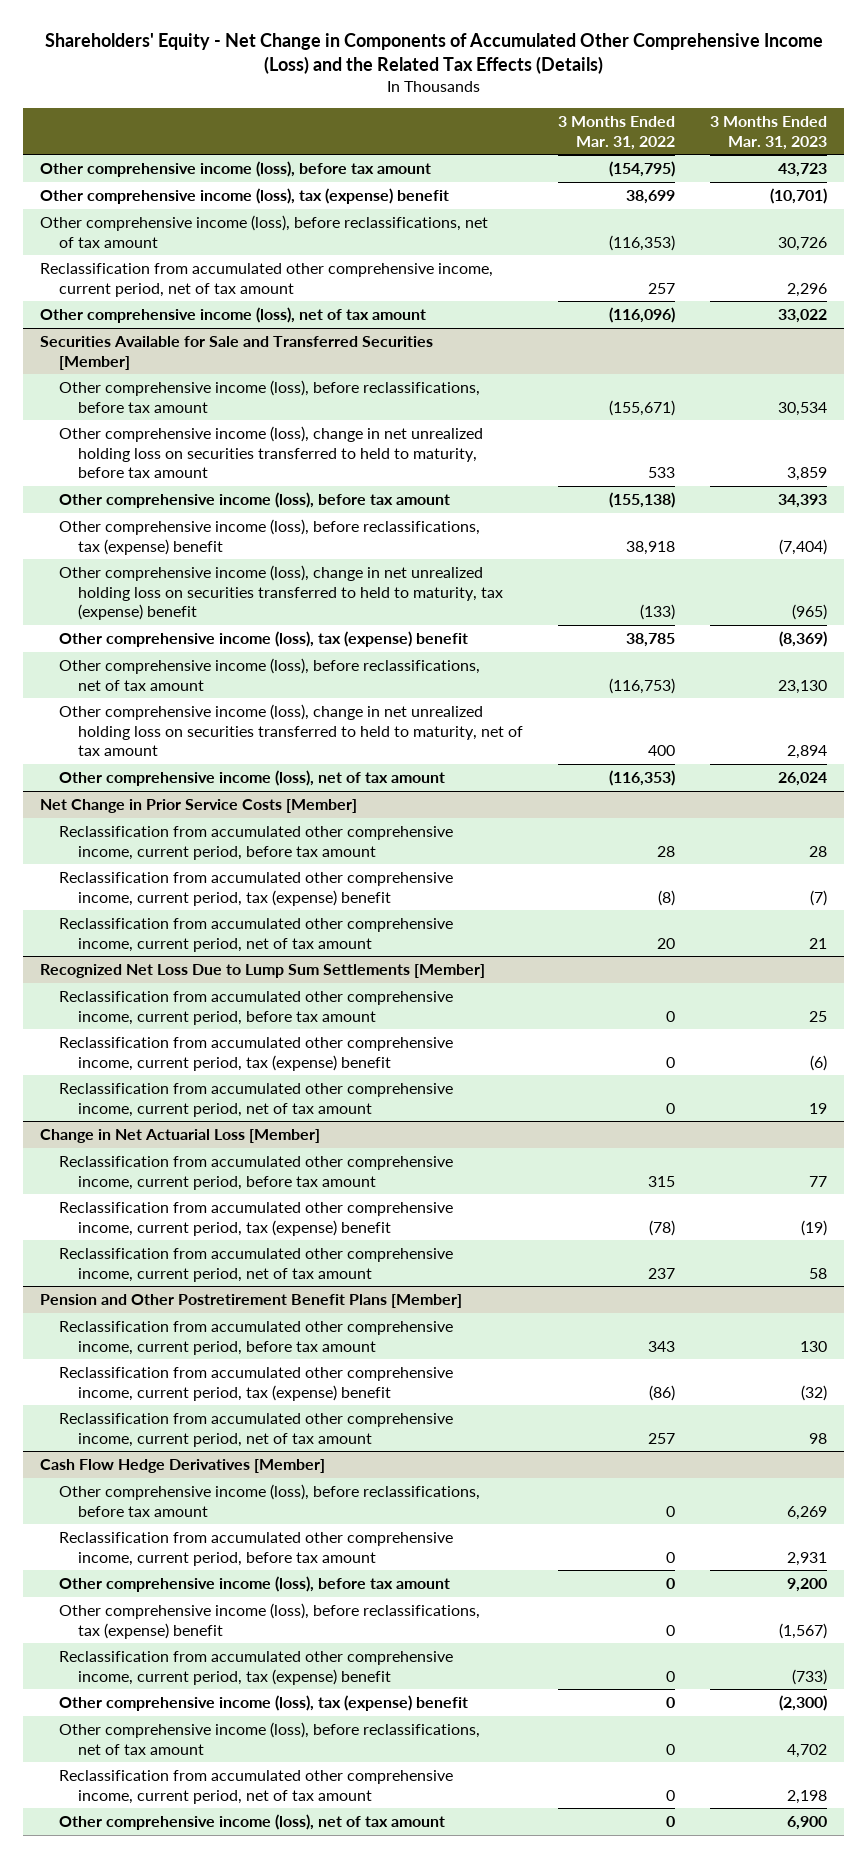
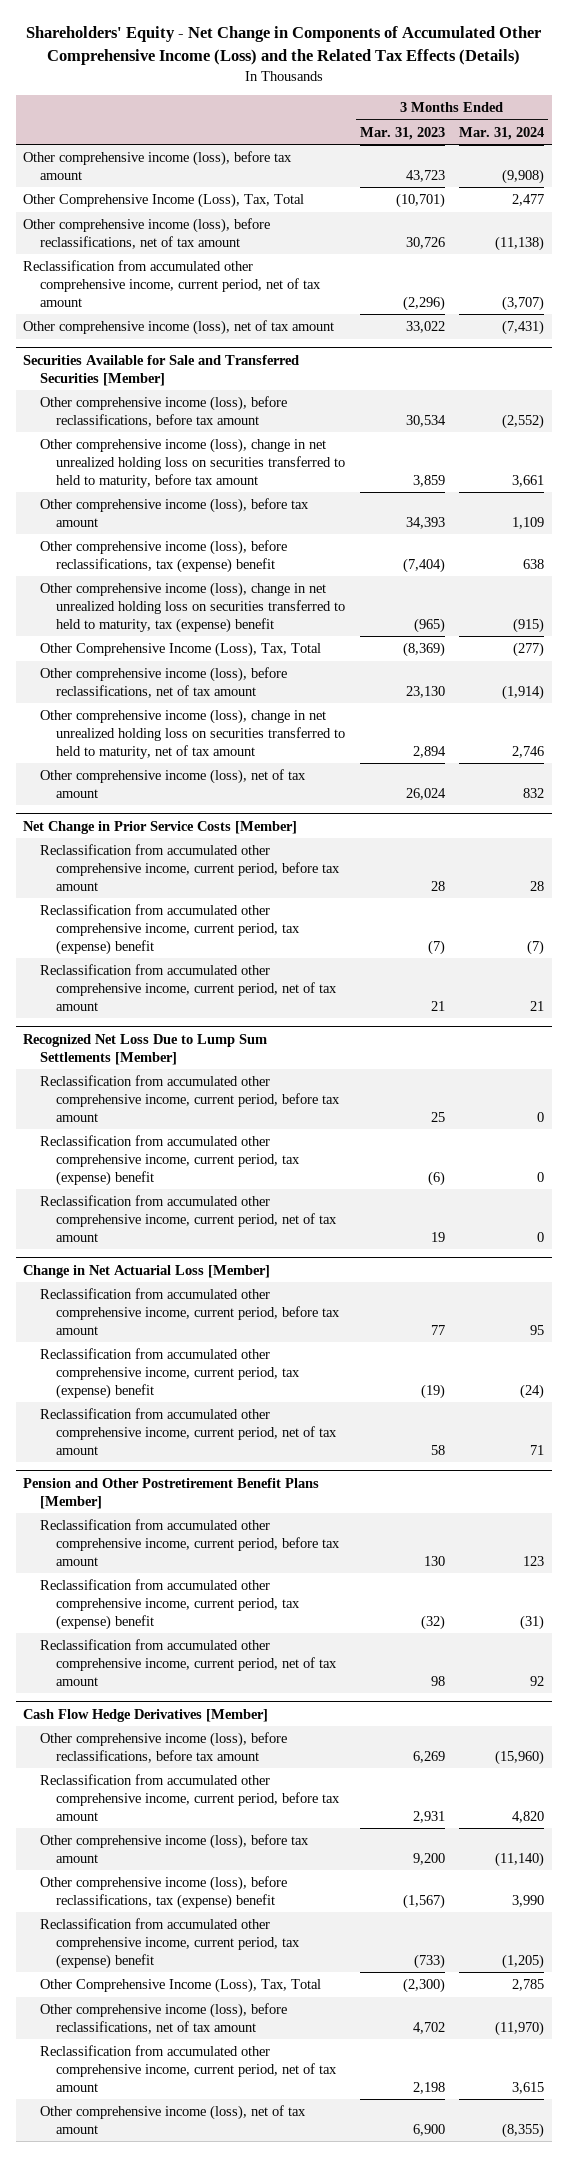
- | 3 Months Ended Mar. 31, 2022 | 3 Months Ended Mar. 31, 2023
+ | 3 Months Ended Mar. 31, 2023 | 3 Months Ended Mar. 31, 2024
- Other comprehensive income (loss), tax (expense) benefit | 38,699 | (10,701)
+ Other Comprehensive Income (Loss), Tax, Total | (10,701) | 2,477
- Reclassification from accumulated other comprehensive income, current period, net of tax amount | 257 | 2,296
+ Reclassification from accumulated other comprehensive income, current period, net of tax amount | (2,296) | (3,707)
@ Securities Available for Sale and Transferred Securities [Member]
- Other comprehensive income (loss), tax (expense) benefit | 38,785 | (8,369)
+ Other Comprehensive Income (Loss), Tax, Total | (8,369) | (277)
@ Cash Flow Hedge Derivatives [Member]
- Other comprehensive income (loss), tax (expense) benefit | 0 | (2,300)
+ Other Comprehensive Income (Loss), Tax, Total | (2,300) | 2,785

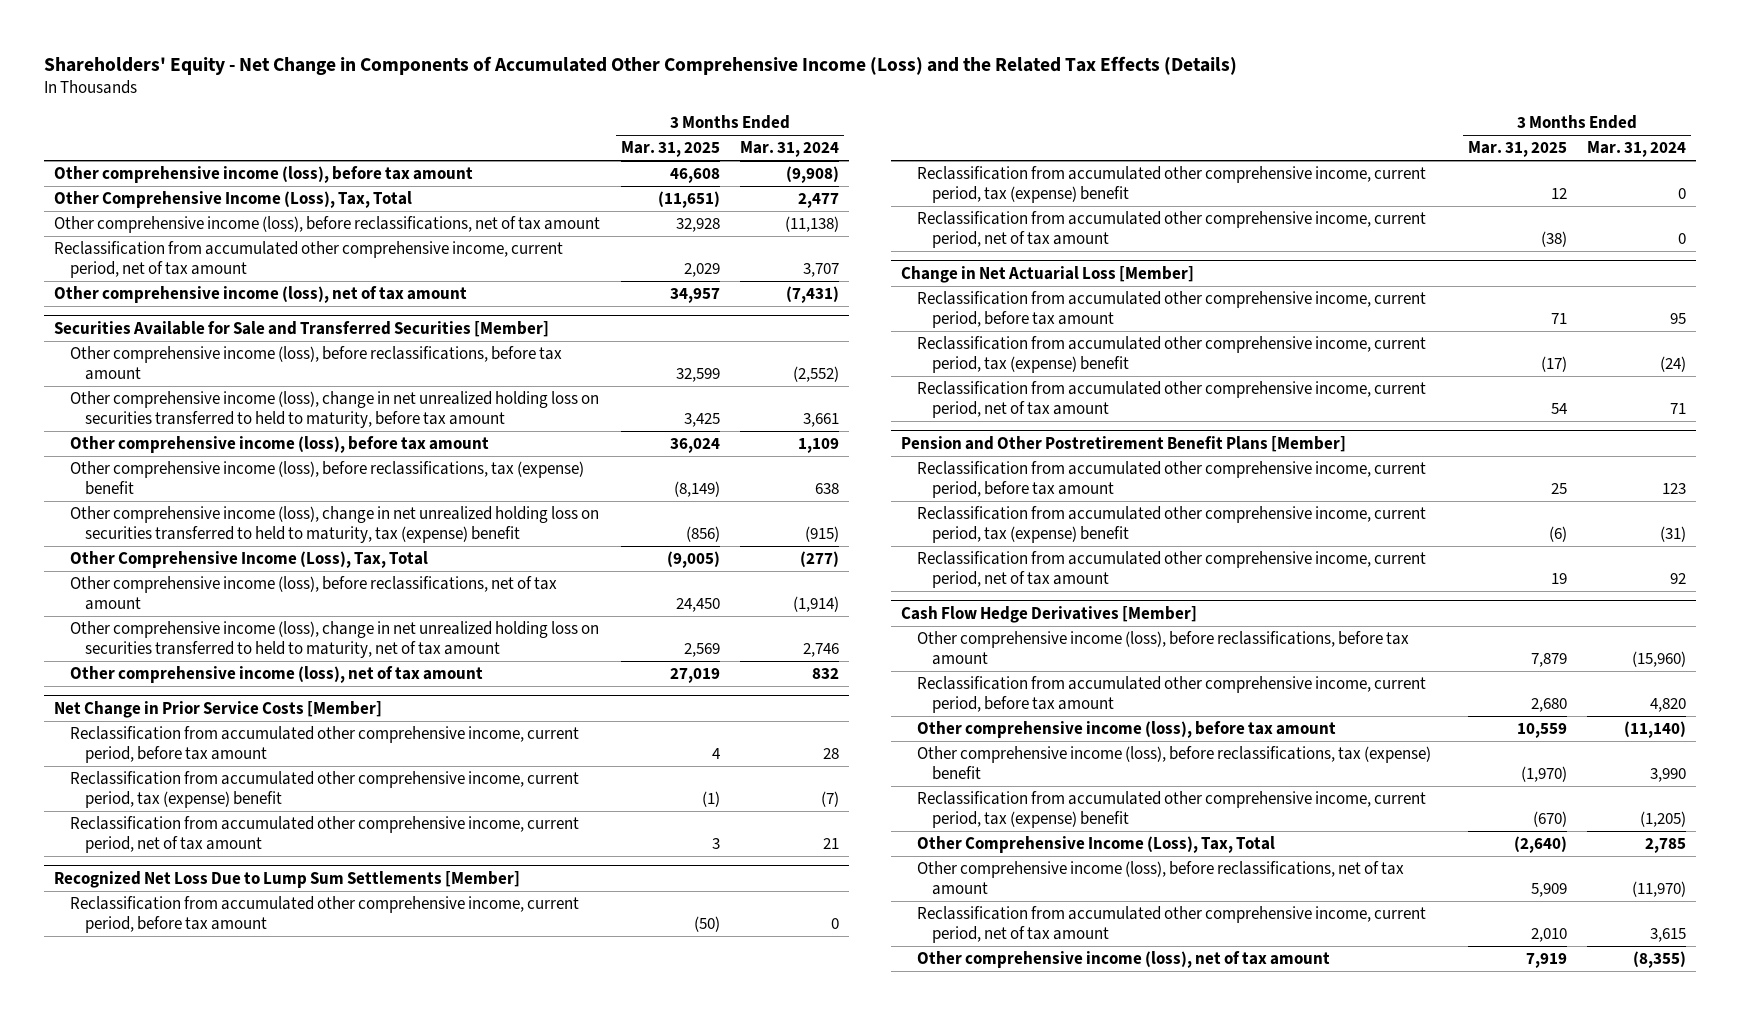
- | 3 Months Ended Mar. 31, 2023 | 3 Months Ended Mar. 31, 2024
+ | 3 Months Ended Mar. 31, 2025 | 3 Months Ended Mar. 31, 2024
- Reclassification from accumulated other comprehensive income, current period, net of tax amount | (2,296) | (3,707)
+ Reclassification from accumulated other comprehensive income, current period, net of tax amount | 2,029 | 3,707

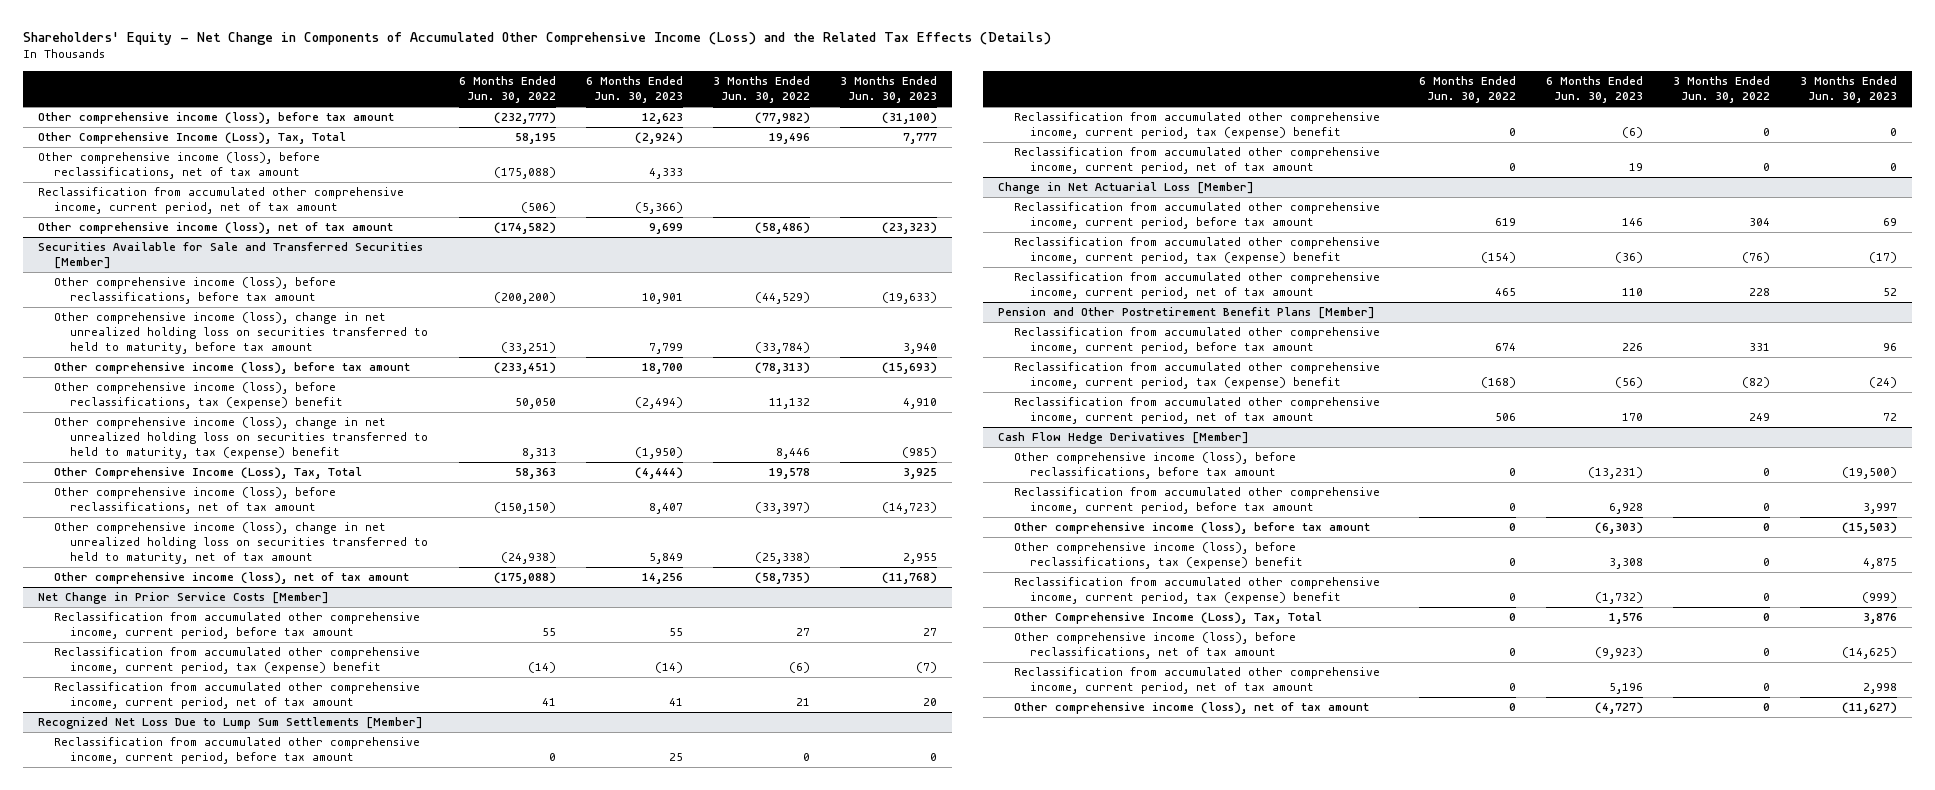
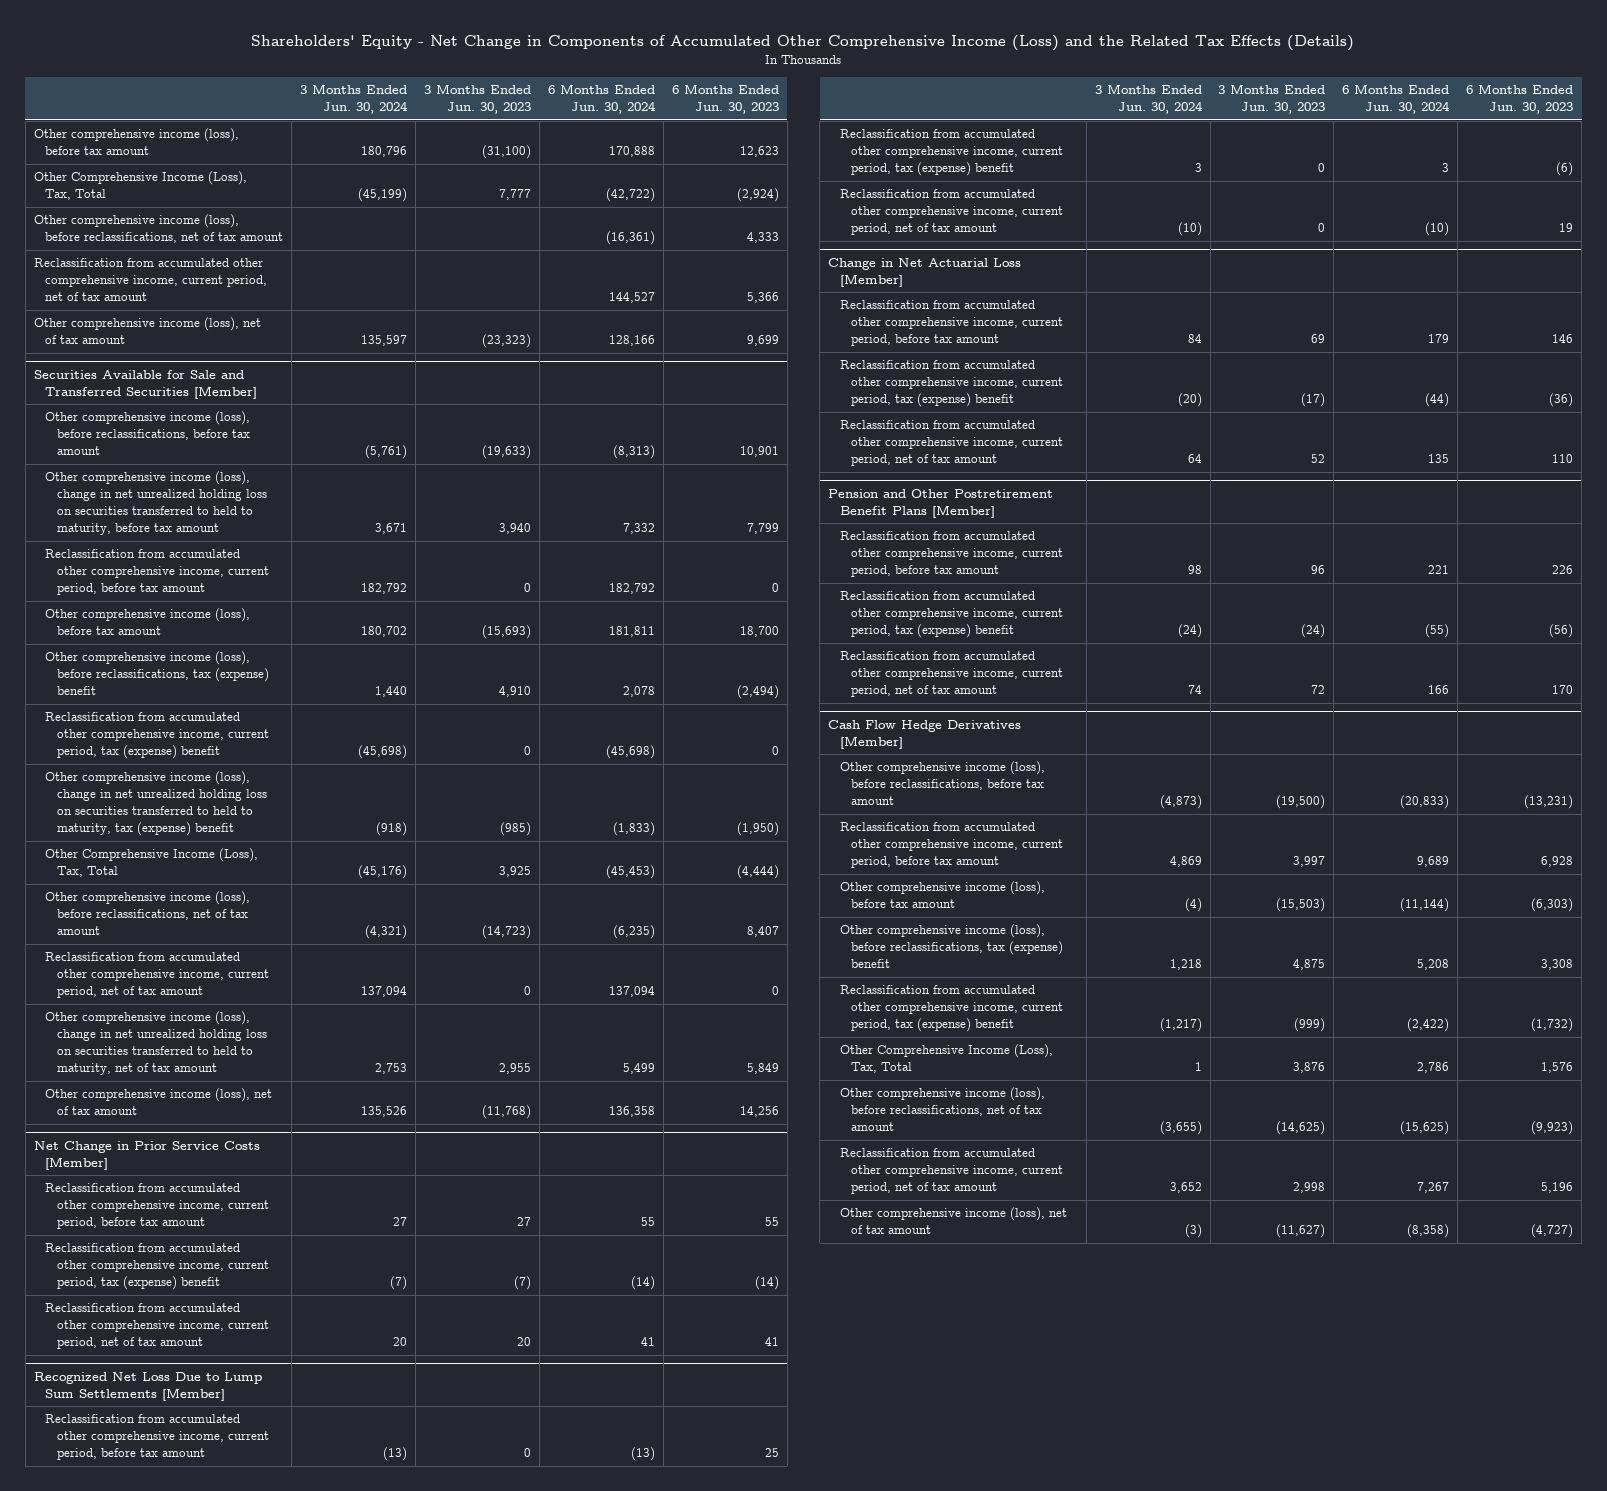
- | 6 Months Ended Jun. 30, 2022 | 6 Months Ended Jun. 30, 2023 | 3 Months Ended Jun. 30, 2022 | 3 Months Ended Jun. 30, 2023
+ | 3 Months Ended Jun. 30, 2024 | 3 Months Ended Jun. 30, 2023 | 6 Months Ended Jun. 30, 2024 | 6 Months Ended Jun. 30, 2023
- Reclassification from accumulated other comprehensive income, current period, net of tax amount | (506) | (5,366) | |
+ Reclassification from accumulated other comprehensive income, current period, net of tax amount | | | 144,527 | 5,366
@ Securities Available for Sale and Transferred Securities [Member]
+ Reclassification from accumulated other comprehensive income, current period, before tax amount | 182,792 | 0 | 182,792 | 0
+ Reclassification from accumulated other comprehensive income, current period, tax (expense) benefit | (45,698) | 0 | (45,698) | 0
+ Reclassification from accumulated other comprehensive income, current period, net of tax amount | 137,094 | 0 | 137,094 | 0

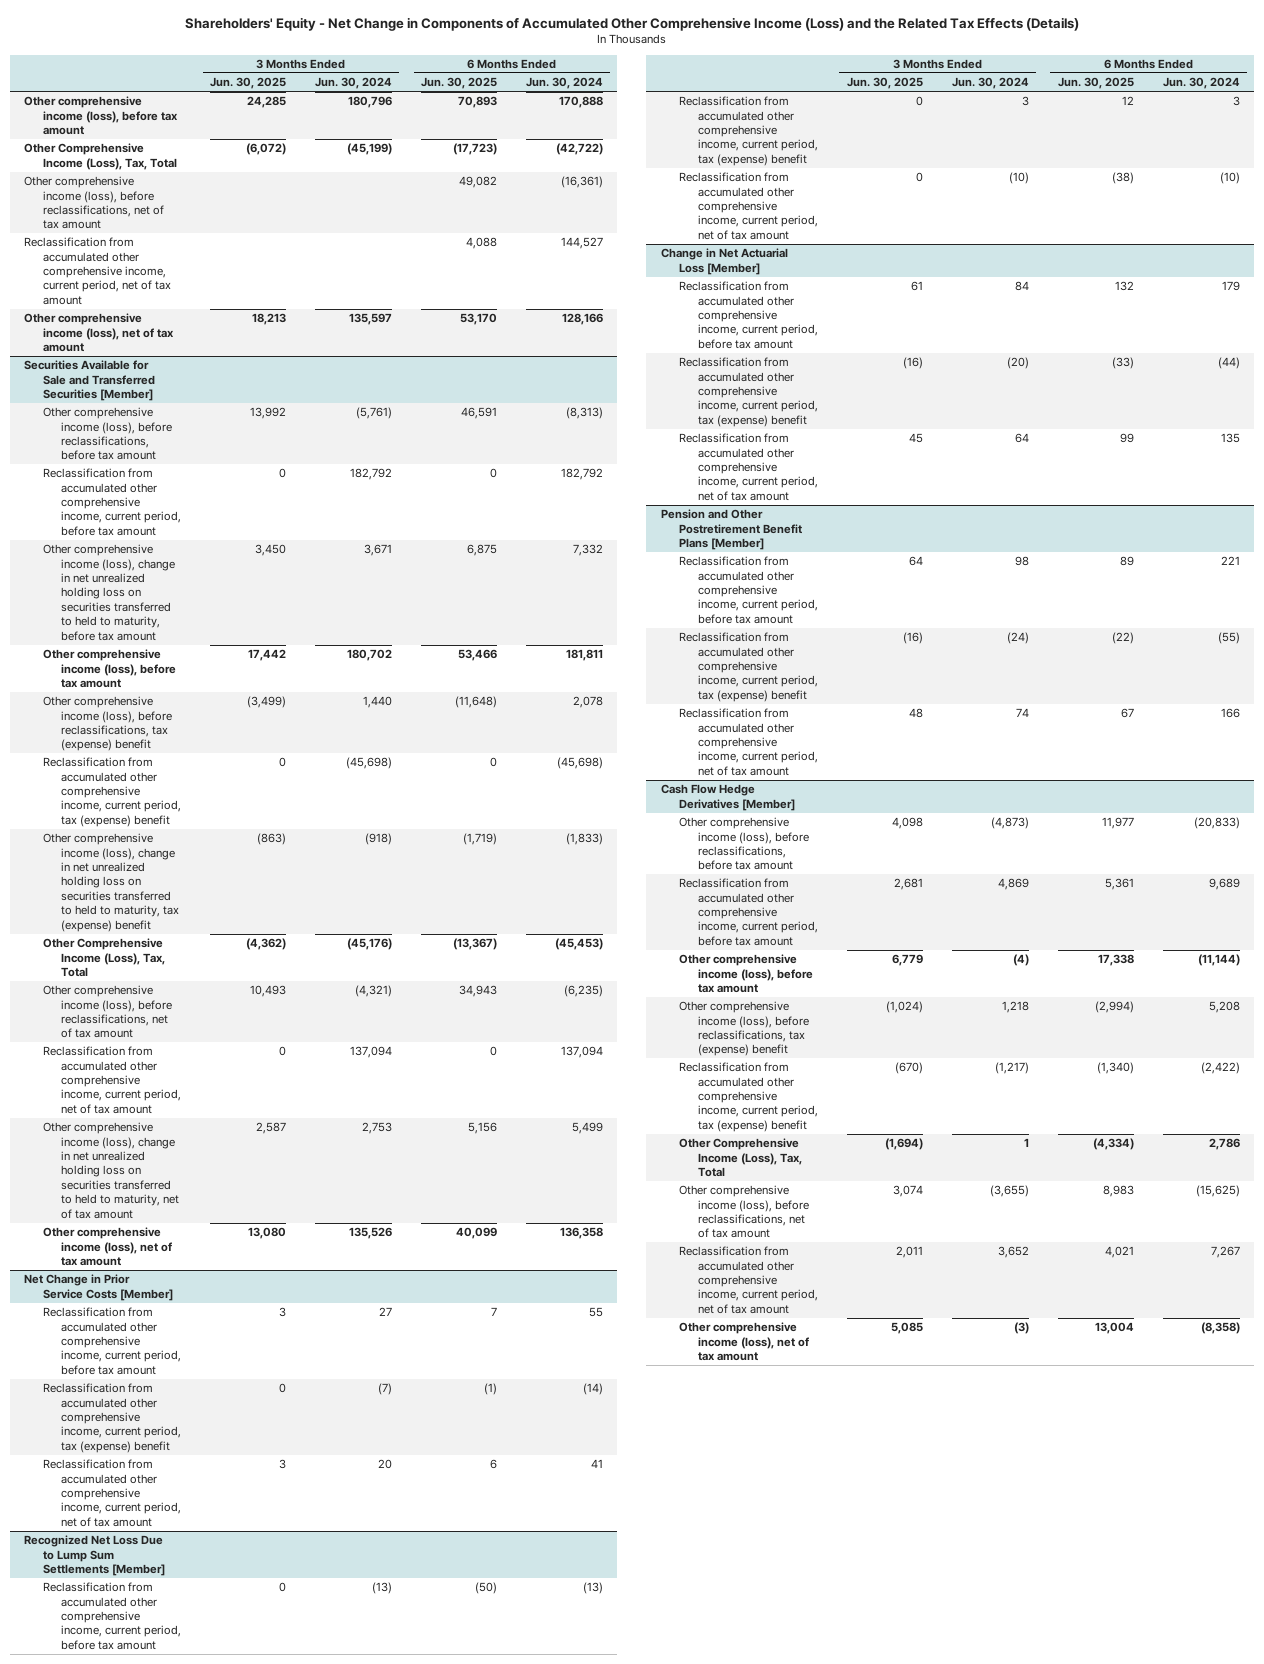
- | 3 Months Ended Jun. 30, 2024 | 3 Months Ended Jun. 30, 2023 | 6 Months Ended Jun. 30, 2024 | 6 Months Ended Jun. 30, 2023
+ | 3 Months Ended Jun. 30, 2025 | 3 Months Ended Jun. 30, 2024 | 6 Months Ended Jun. 30, 2025 | 6 Months Ended Jun. 30, 2024
@ Securities Available for Sale and Transferred Securities [Member]
moved down: Other comprehensive income (loss), change in net unrealized holding loss on securities transferred to held to maturity, before tax amount | 3,450 | 3,671 | 6,875 | 7,332

